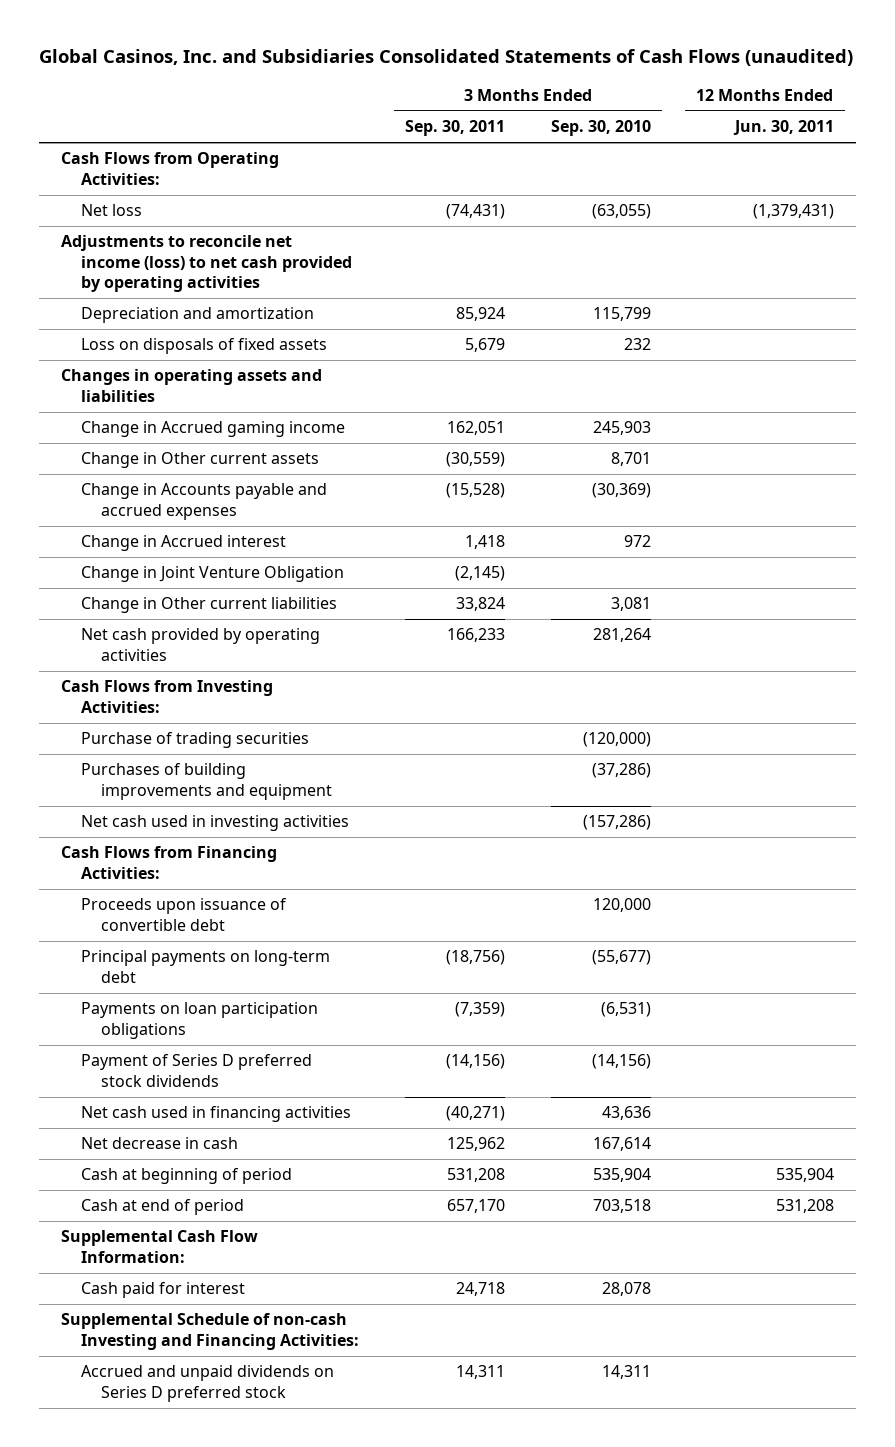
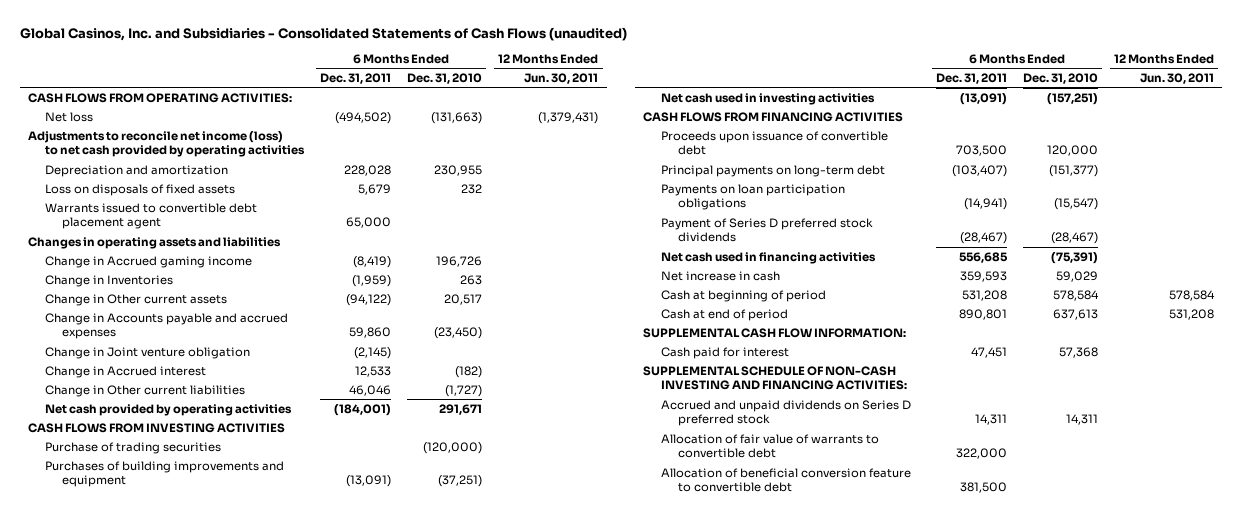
- Global Casinos, Inc. and Subsidiaries Consolidated Statements of Cash Flows (unaudited)
+ Global Casinos, Inc. and Subsidiaries - Consolidated Statements of Cash Flows (unaudited)
- | 3 Months Ended Sep. 30, 2011 | 3 Months Ended Sep. 30, 2010 | 12 Months Ended Jun. 30, 2011
+ | 6 Months Ended Dec. 31, 2011 | 6 Months Ended Dec. 31, 2010 | 12 Months Ended Jun. 30, 2011
- Cash Flows from Operating Activities:
+ CASH FLOWS FROM OPERATING ACTIVITIES:
+ Warrants issued to convertible debt placement agent | 65,000 | |
+ Change in Inventories | (1,959) | 263 |
+ Change in Joint venture obligation | (2,145) | |
- Change in Joint Venture Obligation | (2,145) | |
- Cash Flows from Investing Activities:
+ CASH FLOWS FROM INVESTING ACTIVITIES
- Cash Flows from Financing Activities:
+ CASH FLOWS FROM FINANCING ACTIVITIES
- Net decrease in cash | 125,962 | 167,614 |
- Cash at beginning of period | 531,208 | 535,904 | 535,904
+ Net increase in cash | 359,593 | 59,029 |
+ Cash at beginning of period | 531,208 | 578,584 | 578,584
- Supplemental Cash Flow Information:
+ SUPPLEMENTAL CASH FLOW INFORMATION:
- Supplemental Schedule of non-cash Investing and Financing Activities:
+ SUPPLEMENTAL SCHEDULE OF NON-CASH INVESTING AND FINANCING ACTIVITIES:
+ Allocation of fair value of warrants to convertible debt | 322,000 | |
+ Allocation of beneficial conversion feature to convertible debt | 381,500 | |

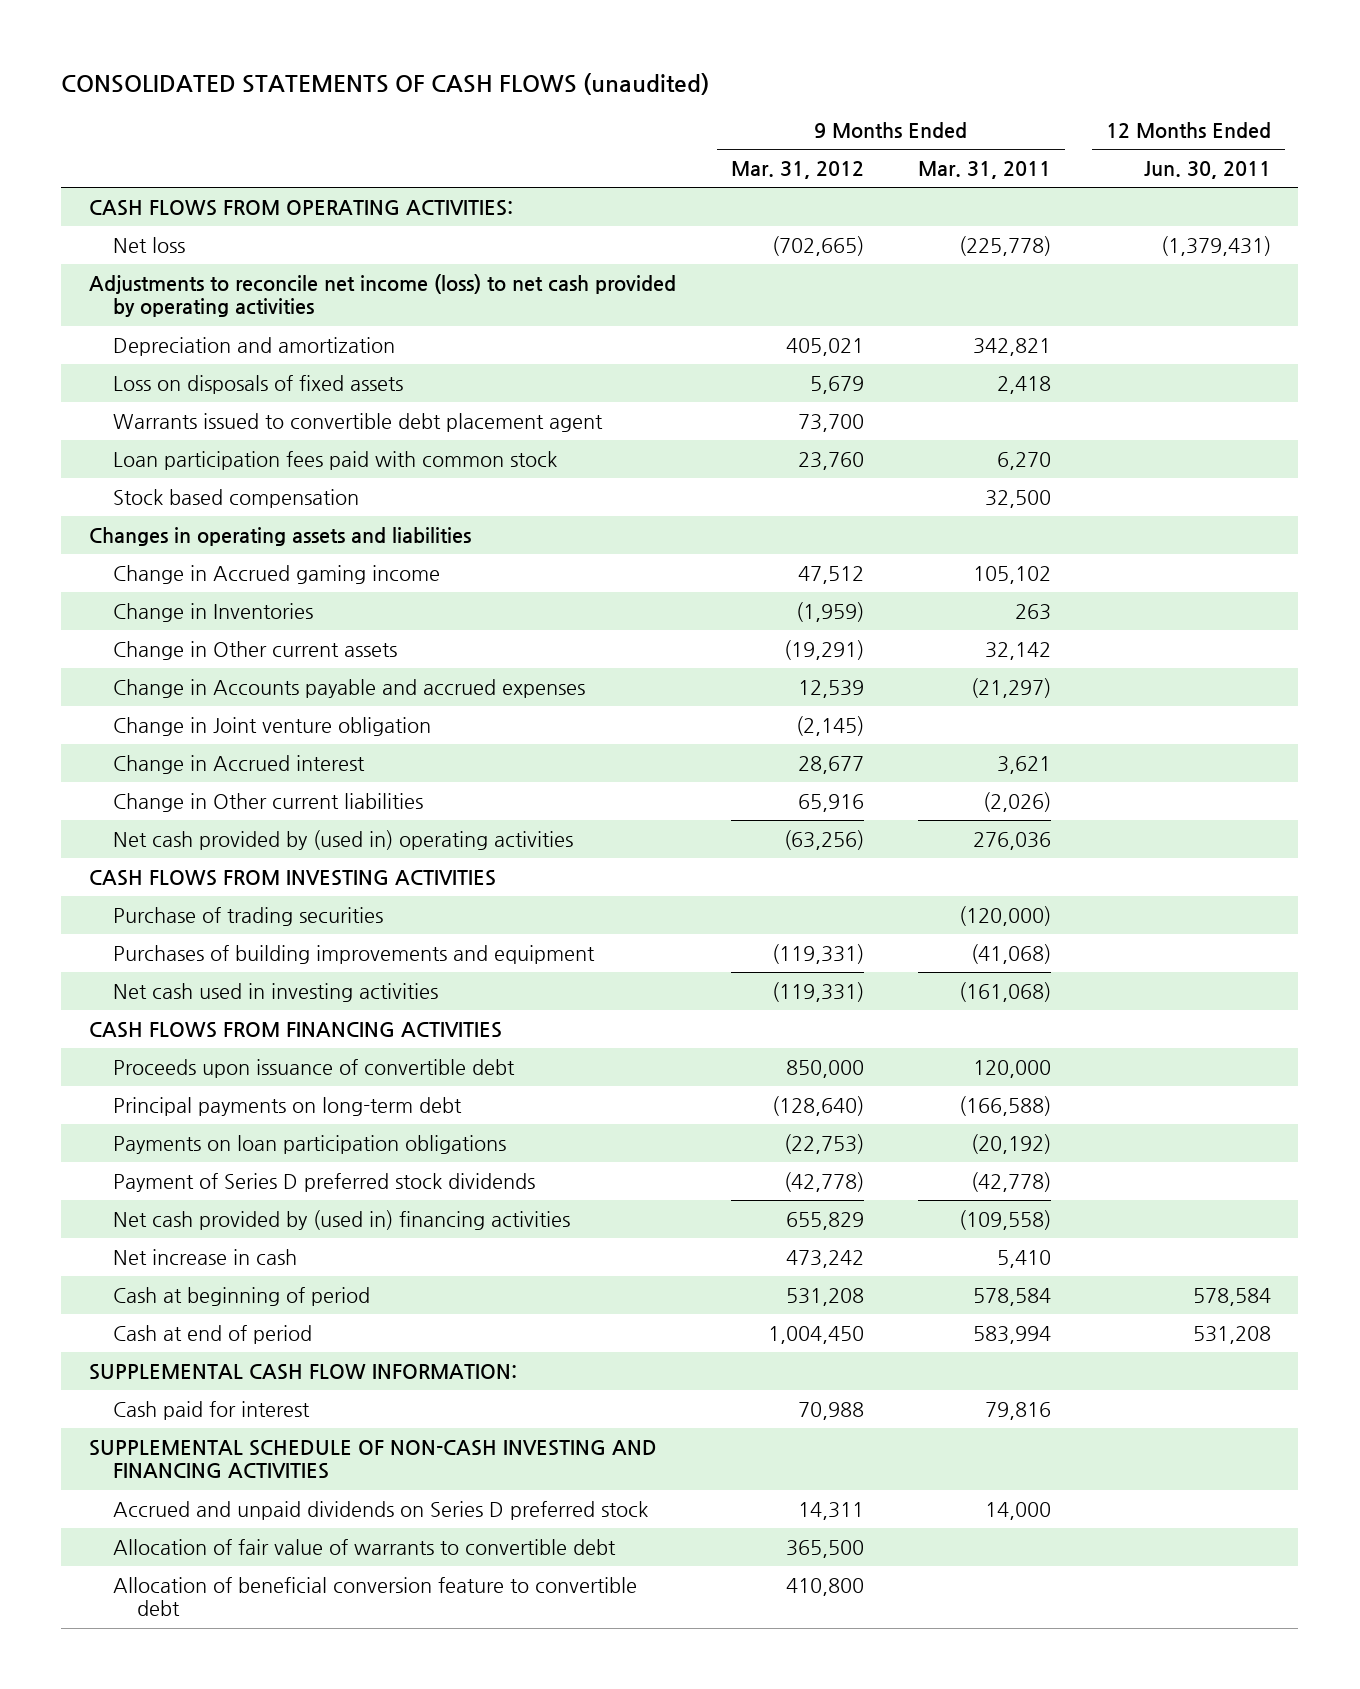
- Global Casinos, Inc. and Subsidiaries - Consolidated Statements of Cash Flows (unaudited)
+ CONSOLIDATED STATEMENTS OF CASH FLOWS (unaudited)
- | 6 Months Ended Dec. 31, 2011 | 6 Months Ended Dec. 31, 2010 | 12 Months Ended Jun. 30, 2011
+ | 9 Months Ended Mar. 31, 2012 | 9 Months Ended Mar. 31, 2011 | 12 Months Ended Jun. 30, 2011
+ Loan participation fees paid with common stock | 23,760 | 6,270 |
+ Stock based compensation | | 32,500 |
- Net cash provided by operating activities | (184,001) | 291,671 |
+ Net cash provided by (used in) operating activities | (63,256) | 276,036 |
- Net cash used in financing activities | 556,685 | (75,391) |
+ Net cash provided by (used in) financing activities | 655,829 | (109,558) |
- SUPPLEMENTAL SCHEDULE OF NON-CASH INVESTING AND FINANCING ACTIVITIES:
+ SUPPLEMENTAL SCHEDULE OF NON-CASH INVESTING AND FINANCING ACTIVITIES

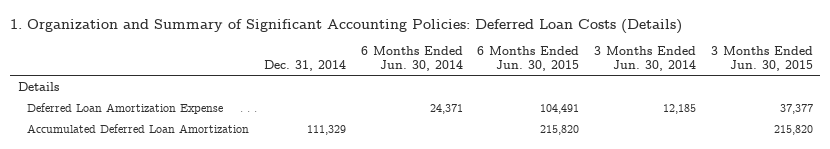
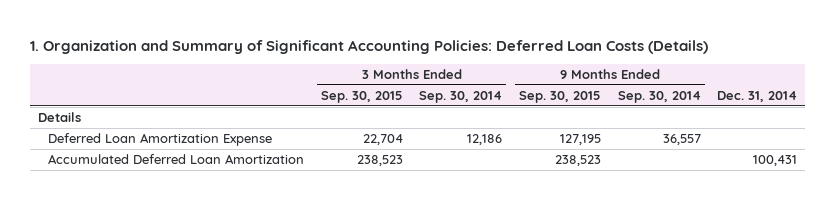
- | Dec. 31, 2014 | 6 Months Ended Jun. 30, 2014 | 6 Months Ended Jun. 30, 2015 | 3 Months Ended Jun. 30, 2014 | 3 Months Ended Jun. 30, 2015
+ | 3 Months Ended Sep. 30, 2015 | 3 Months Ended Sep. 30, 2014 | 9 Months Ended Sep. 30, 2015 | 9 Months Ended Sep. 30, 2014 | Dec. 31, 2014
- Accumulated Deferred Loan Amortization | 111,329 | | 215,820 | | 215,820
+ Accumulated Deferred Loan Amortization | 238,523 | | 238,523 | | 100,431

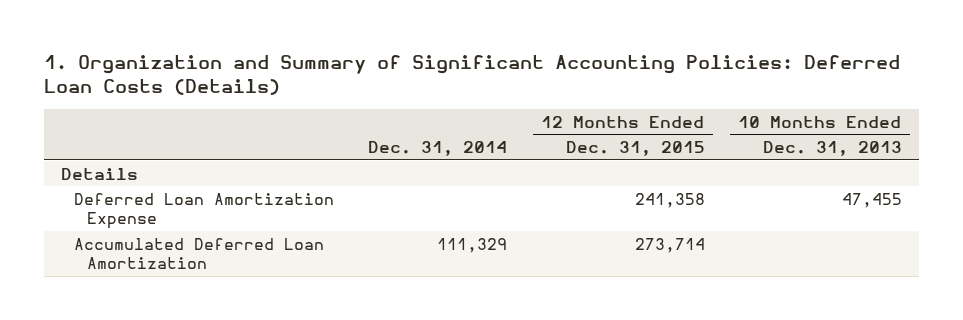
- | 3 Months Ended Sep. 30, 2015 | 3 Months Ended Sep. 30, 2014 | 9 Months Ended Sep. 30, 2015 | 9 Months Ended Sep. 30, 2014 | Dec. 31, 2014
+ | Dec. 31, 2014 | 12 Months Ended Dec. 31, 2015 | 10 Months Ended Dec. 31, 2013
- Accumulated Deferred Loan Amortization | 238,523 | | 238,523 | | 100,431
+ Accumulated Deferred Loan Amortization | 111,329 | 273,714 |

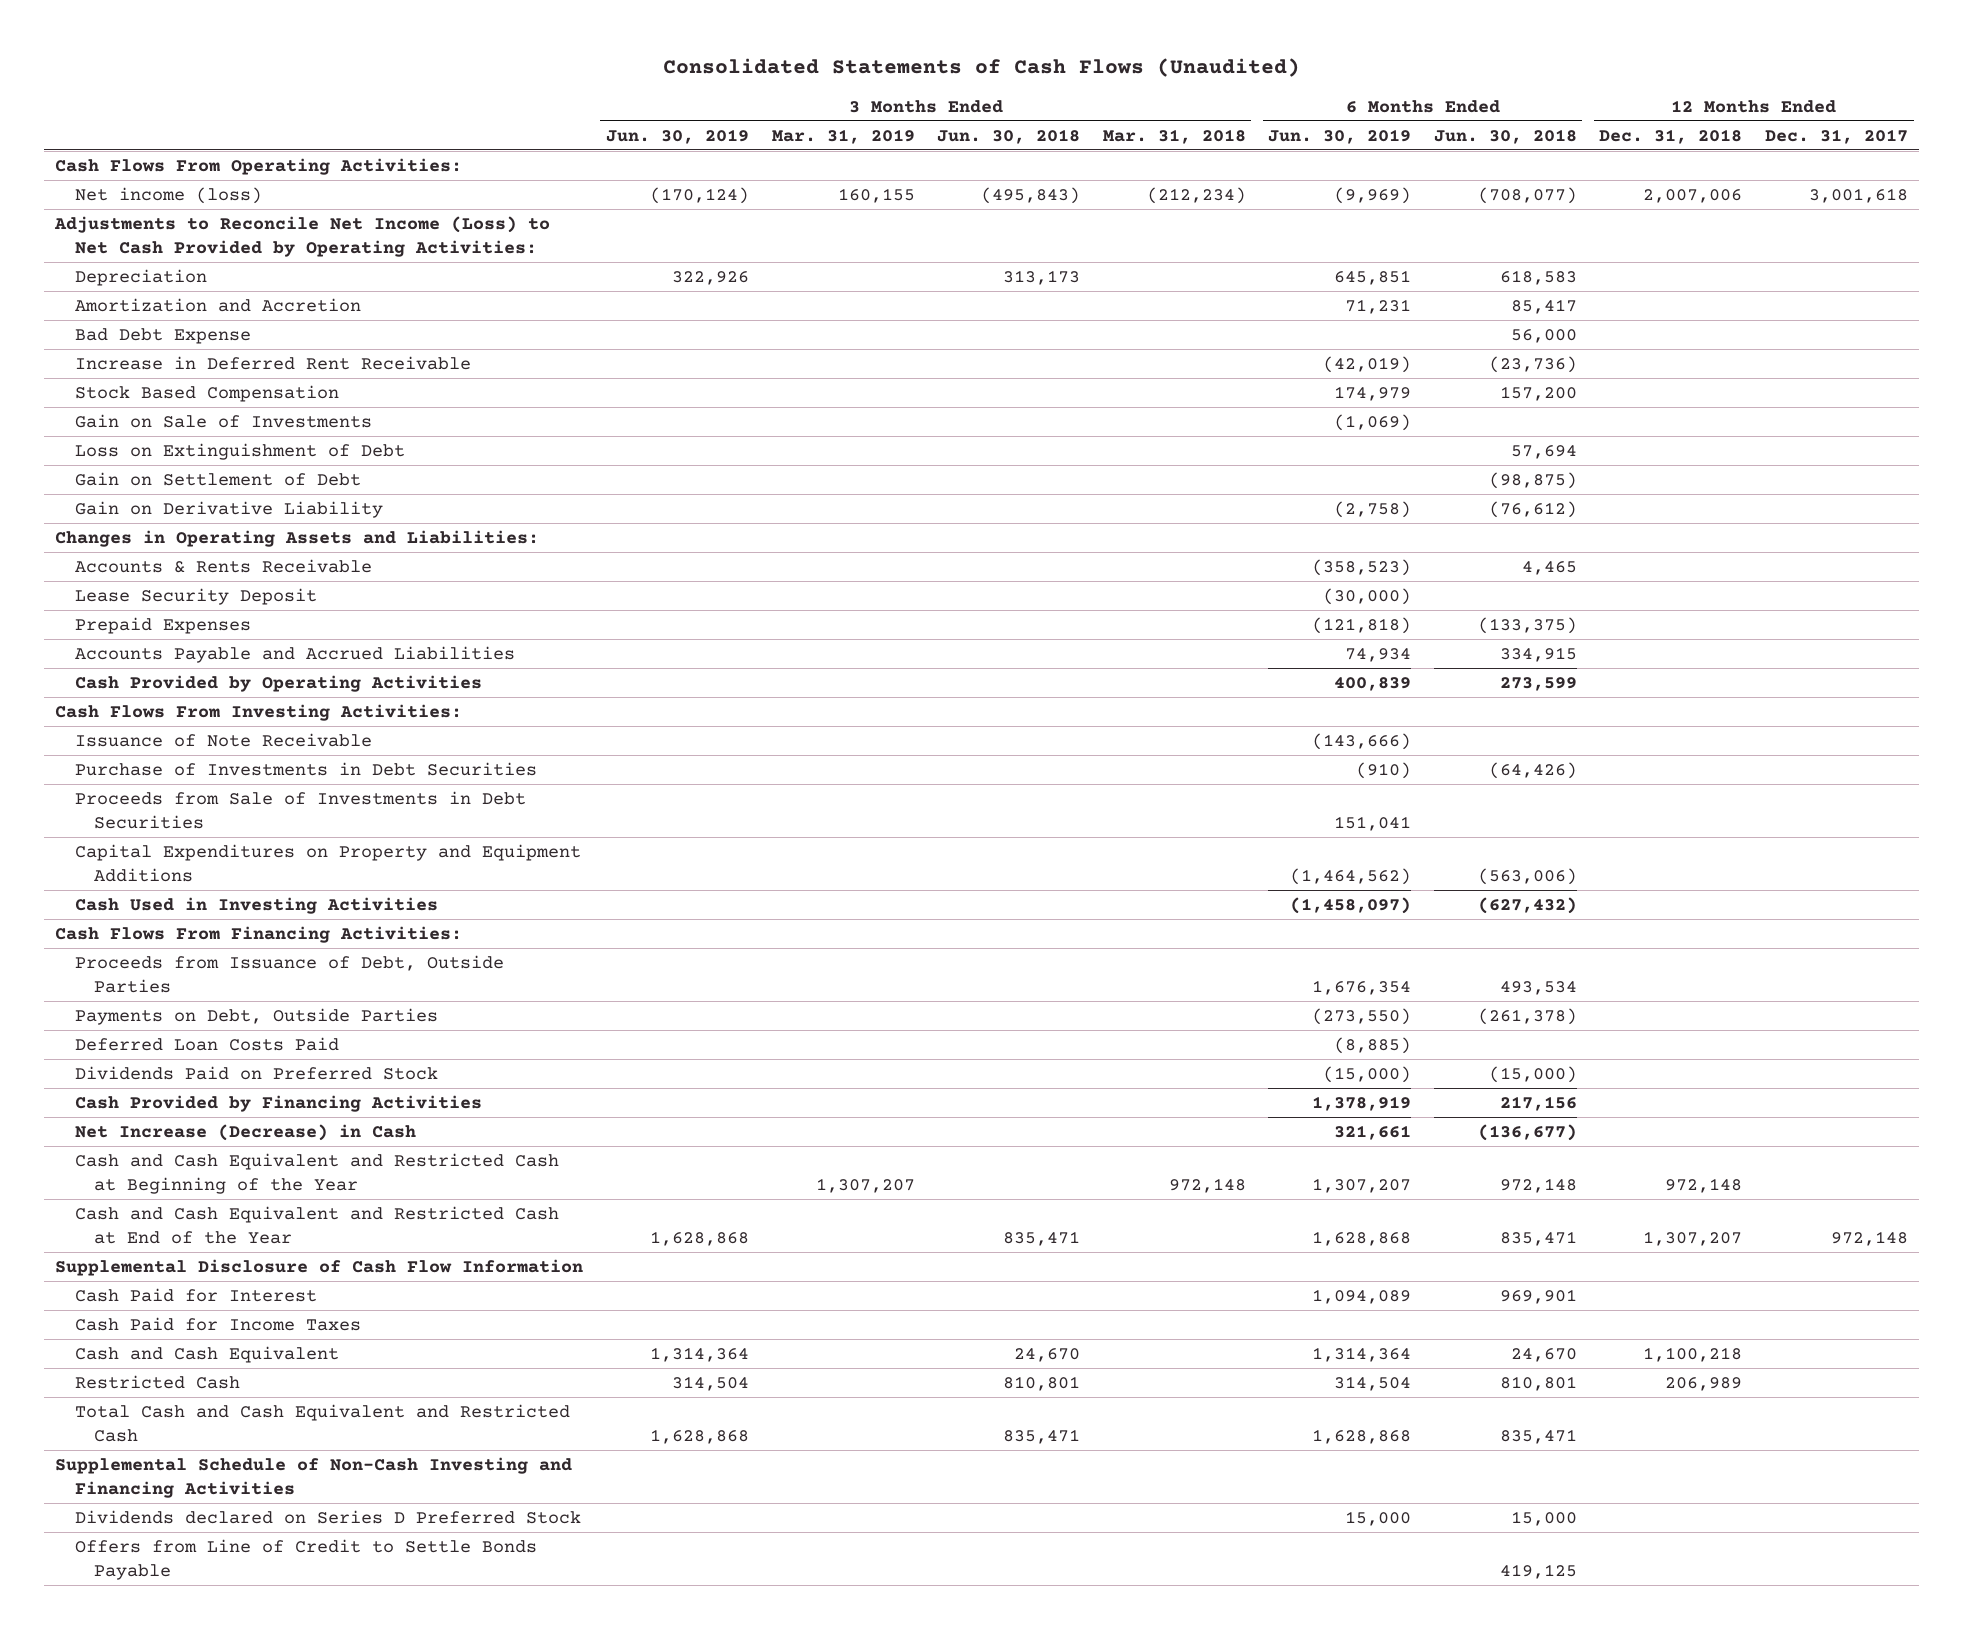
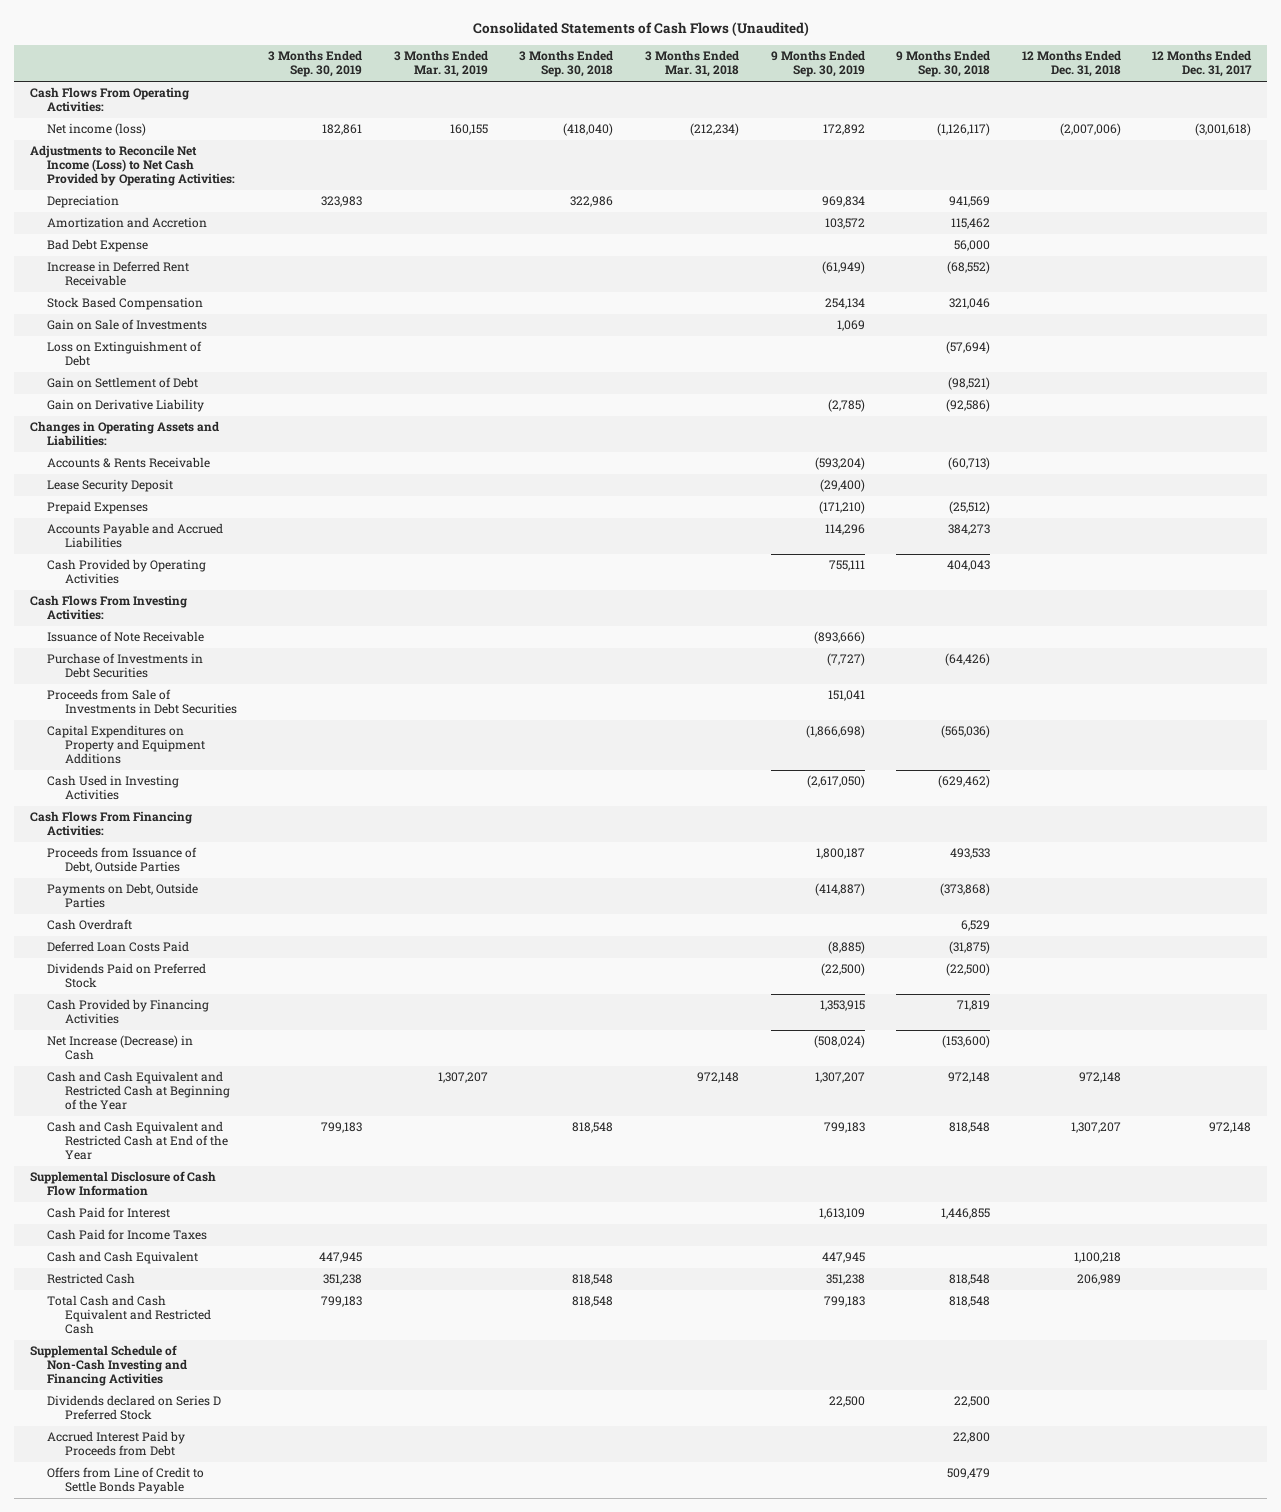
- | 3 Months Ended Jun. 30, 2019 | 3 Months Ended Mar. 31, 2019 | 3 Months Ended Jun. 30, 2018 | 3 Months Ended Mar. 31, 2018 | 6 Months Ended Jun. 30, 2019 | 6 Months Ended Jun. 30, 2018 | 12 Months Ended Dec. 31, 2018 | 12 Months Ended Dec. 31, 2017
+ | 3 Months Ended Sep. 30, 2019 | 3 Months Ended Mar. 31, 2019 | 3 Months Ended Sep. 30, 2018 | 3 Months Ended Mar. 31, 2018 | 9 Months Ended Sep. 30, 2019 | 9 Months Ended Sep. 30, 2018 | 12 Months Ended Dec. 31, 2018 | 12 Months Ended Dec. 31, 2017
- Net income (loss) | (170,124) | 160,155 | (495,843) | (212,234) | (9,969) | (708,077) | 2,007,006 | 3,001,618
+ Net income (loss) | 182,861 | 160,155 | (418,040) | (212,234) | 172,892 | (1,126,117) | (2,007,006) | (3,001,618)
+ Cash Overdraft | | | | | | 6,529 | |
+ Accrued Interest Paid by Proceeds from Debt | | | | | | 22,800 | |

